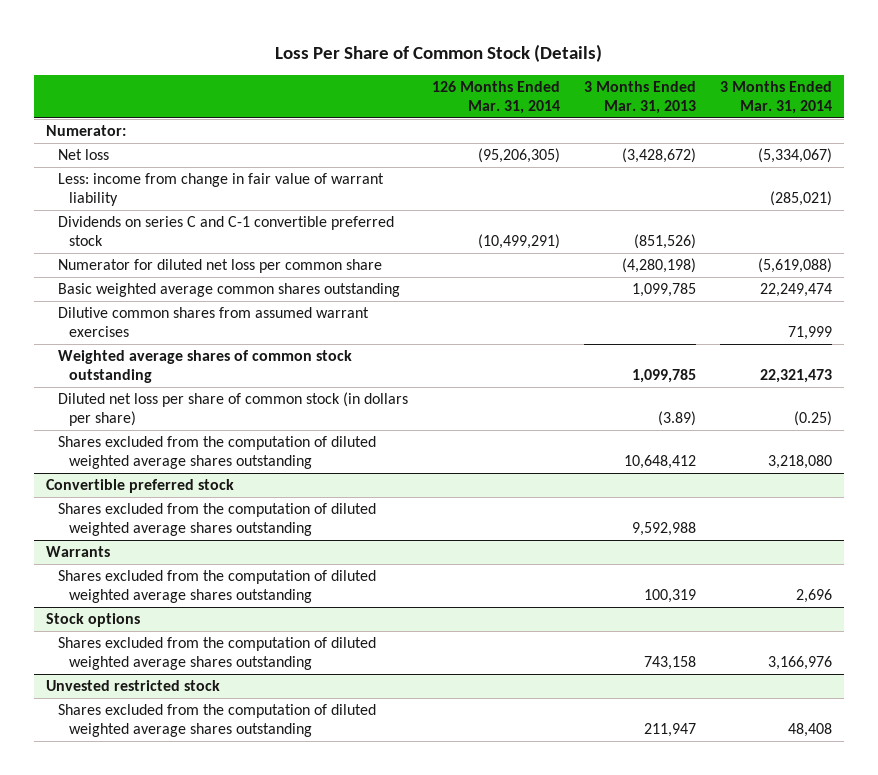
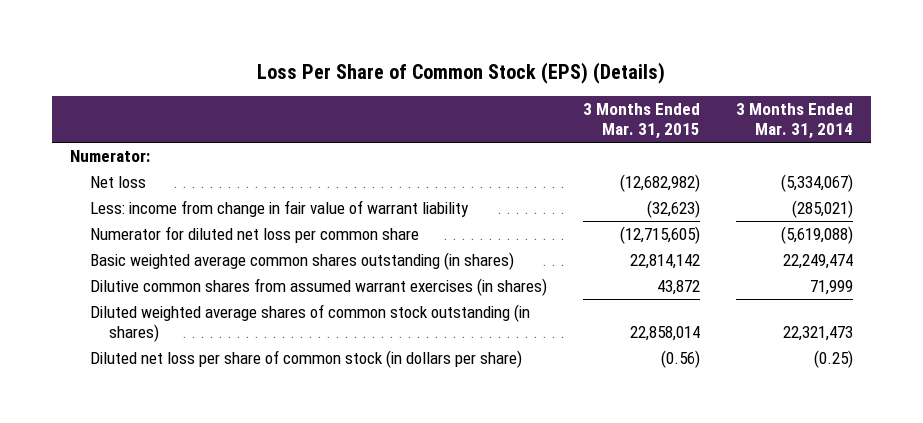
- Loss Per Share of Common Stock (Details)
+ Loss Per Share of Common Stock (EPS) (Details)
- | 126 Months Ended Mar. 31, 2014 | 3 Months Ended Mar. 31, 2013 | 3 Months Ended Mar. 31, 2014
+ | 3 Months Ended Mar. 31, 2015 | 3 Months Ended Mar. 31, 2014
- Dividends on series C and C-1 convertible preferred stock | (10,499,291) | (851,526) |
- Basic weighted average common shares outstanding | | 1,099,785 | 22,249,474
- Dilutive common shares from assumed warrant exercises | | | 71,999
- Weighted average shares of common stock outstanding | | 1,099,785 | 22,321,473
+ Basic weighted average common shares outstanding (in shares) | 22,814,142 | 22,249,474
+ Dilutive common shares from assumed warrant exercises (in shares) | 43,872 | 71,999
+ Diluted weighted average shares of common stock outstanding (in shares) | 22,858,014 | 22,321,473
- Shares excluded from the computation of diluted weighted average shares outstanding | | 10,648,412 | 3,218,080
- Convertible preferred stock
- Shares excluded from the computation of diluted weighted average shares outstanding | | 9,592,988 |
- Warrants
- Shares excluded from the computation of diluted weighted average shares outstanding | | 100,319 | 2,696
- Stock options
- Shares excluded from the computation of diluted weighted average shares outstanding | | 743,158 | 3,166,976
- Unvested restricted stock
- Shares excluded from the computation of diluted weighted average shares outstanding | | 211,947 | 48,408

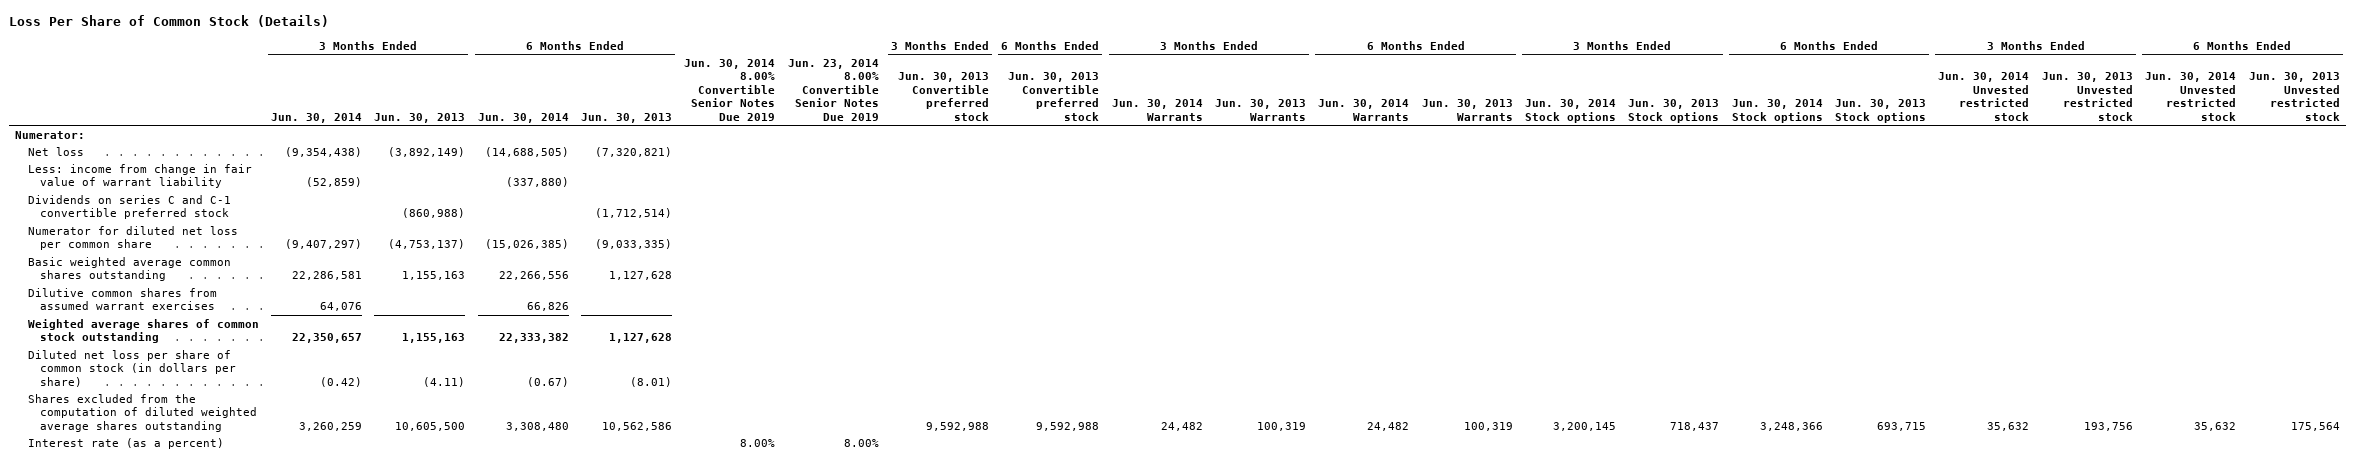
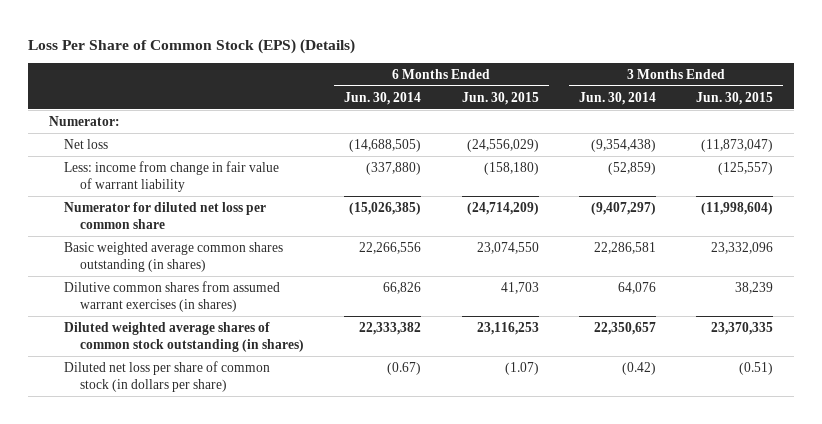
- Loss Per Share of Common Stock (Details)
+ Loss Per Share of Common Stock (EPS) (Details)
- | 3 Months Ended Jun. 30, 2014 | 3 Months Ended Jun. 30, 2013 | 6 Months Ended Jun. 30, 2014 | 6 Months Ended Jun. 30, 2013 | Jun. 30, 2014 8.00% Convertible Senior Notes Due 2019 | Jun. 23, 2014 8.00% Convertible Senior Notes Due 2019 | 3 Months Ended Jun. 30, 2013 Convertible preferred stock | 6 Months Ended Jun. 30, 2013 Convertible preferred stock | 3 Months Ended Jun. 30, 2014 Warrants | 3 Months Ended Jun. 30, 2013 Warrants | 6 Months Ended Jun. 30, 2014 Warrants | 6 Months Ended Jun. 30, 2013 Warrants | 3 Months Ended Jun. 30, 2014 Stock options | 3 Months Ended Jun. 30, 2013 Stock options | 6 Months Ended Jun. 30, 2014 Stock options | 6 Months Ended Jun. 30, 2013 Stock options | 3 Months Ended Jun. 30, 2014 Unvested restricted stock | 3 Months Ended Jun. 30, 2013 Unvested restricted stock | 6 Months Ended Jun. 30, 2014 Unvested restricted stock | 6 Months Ended Jun. 30, 2013 Unvested restricted stock
+ | 6 Months Ended Jun. 30, 2014 | 6 Months Ended Jun. 30, 2015 | 3 Months Ended Jun. 30, 2014 | 3 Months Ended Jun. 30, 2015
- Dividends on series C and C-1 convertible preferred stock | | (860,988) | | (1,712,514) | | | | | | | | | | | | | | | |
- Basic weighted average common shares outstanding | 22,286,581 | 1,155,163 | 22,266,556 | 1,127,628 | | | | | | | | | | | | | | | |
- Dilutive common shares from assumed warrant exercises | 64,076 | | 66,826 | | | | | | | | | | | | | | | | |
- Weighted average shares of common stock outstanding | 22,350,657 | 1,155,163 | 22,333,382 | 1,127,628 | | | | | | | | | | | | | | | |
+ Basic weighted average common shares outstanding (in shares) | 22,266,556 | 23,074,550 | 22,286,581 | 23,332,096
+ Dilutive common shares from assumed warrant exercises (in shares) | 66,826 | 41,703 | 64,076 | 38,239
+ Diluted weighted average shares of common stock outstanding (in shares) | 22,333,382 | 23,116,253 | 22,350,657 | 23,370,335
- Shares excluded from the computation of diluted weighted average shares outstanding | 3,260,259 | 10,605,500 | 3,308,480 | 10,562,586 | | | 9,592,988 | 9,592,988 | 24,482 | 100,319 | 24,482 | 100,319 | 3,200,145 | 718,437 | 3,248,366 | 693,715 | 35,632 | 193,756 | 35,632 | 175,564
- Interest rate (as a percent) | | | | | 8.00% | 8.00% | | | | | | | | | | | | | |

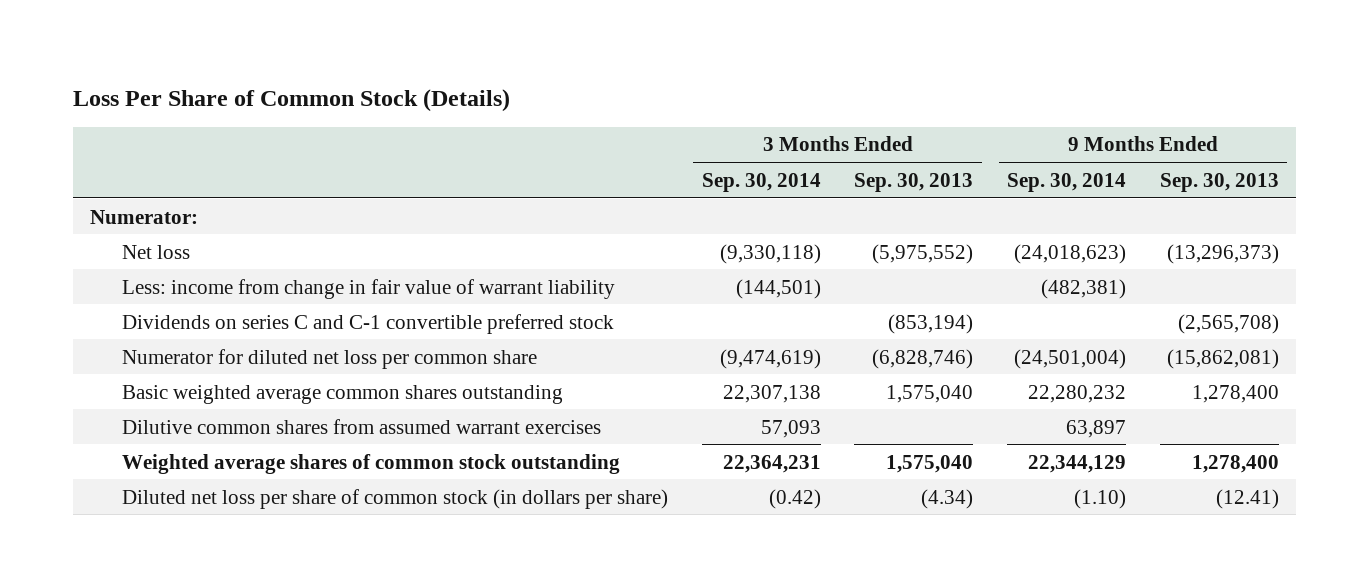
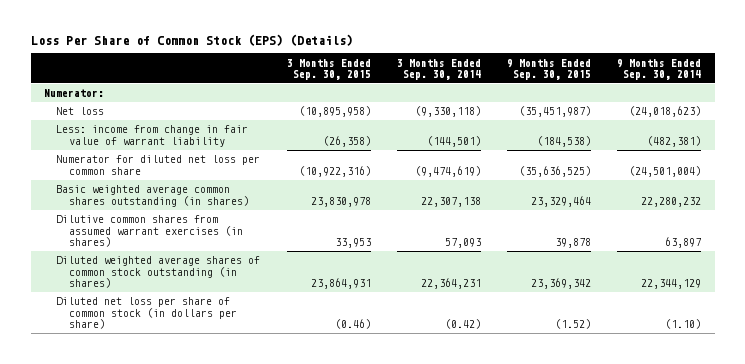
- Loss Per Share of Common Stock (Details)
+ Loss Per Share of Common Stock (EPS) (Details)
- | 3 Months Ended Sep. 30, 2014 | 3 Months Ended Sep. 30, 2013 | 9 Months Ended Sep. 30, 2014 | 9 Months Ended Sep. 30, 2013
+ | 3 Months Ended Sep. 30, 2015 | 3 Months Ended Sep. 30, 2014 | 9 Months Ended Sep. 30, 2015 | 9 Months Ended Sep. 30, 2014
- Dividends on series C and C-1 convertible preferred stock | | (853,194) | | (2,565,708)
- Basic weighted average common shares outstanding | 22,307,138 | 1,575,040 | 22,280,232 | 1,278,400
- Dilutive common shares from assumed warrant exercises | 57,093 | | 63,897 |
- Weighted average shares of common stock outstanding | 22,364,231 | 1,575,040 | 22,344,129 | 1,278,400
+ Basic weighted average common shares outstanding (in shares) | 23,830,978 | 22,307,138 | 23,329,464 | 22,280,232
+ Dilutive common shares from assumed warrant exercises (in shares) | 33,953 | 57,093 | 39,878 | 63,897
+ Diluted weighted average shares of common stock outstanding (in shares) | 23,864,931 | 22,364,231 | 23,369,342 | 22,344,129

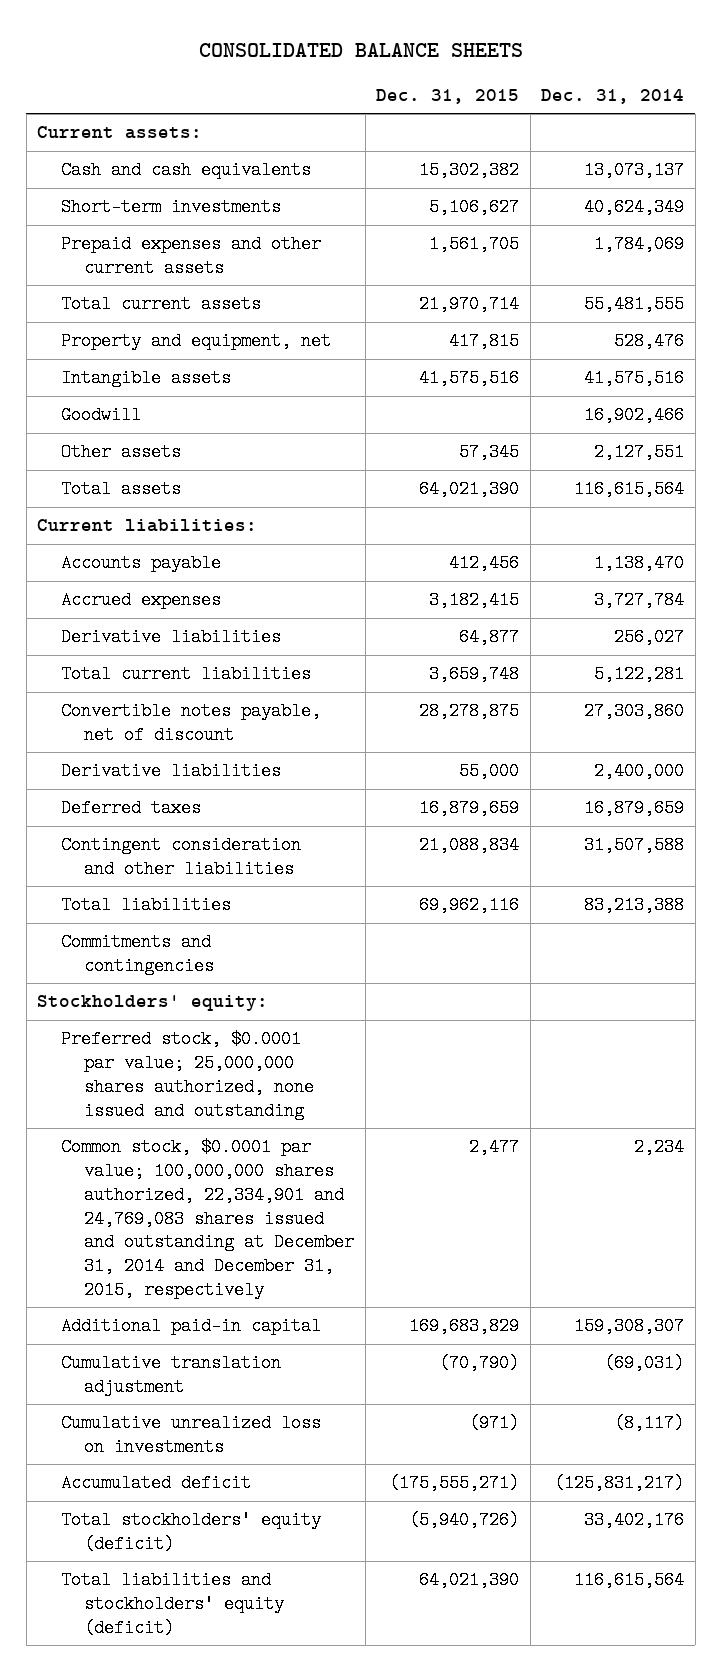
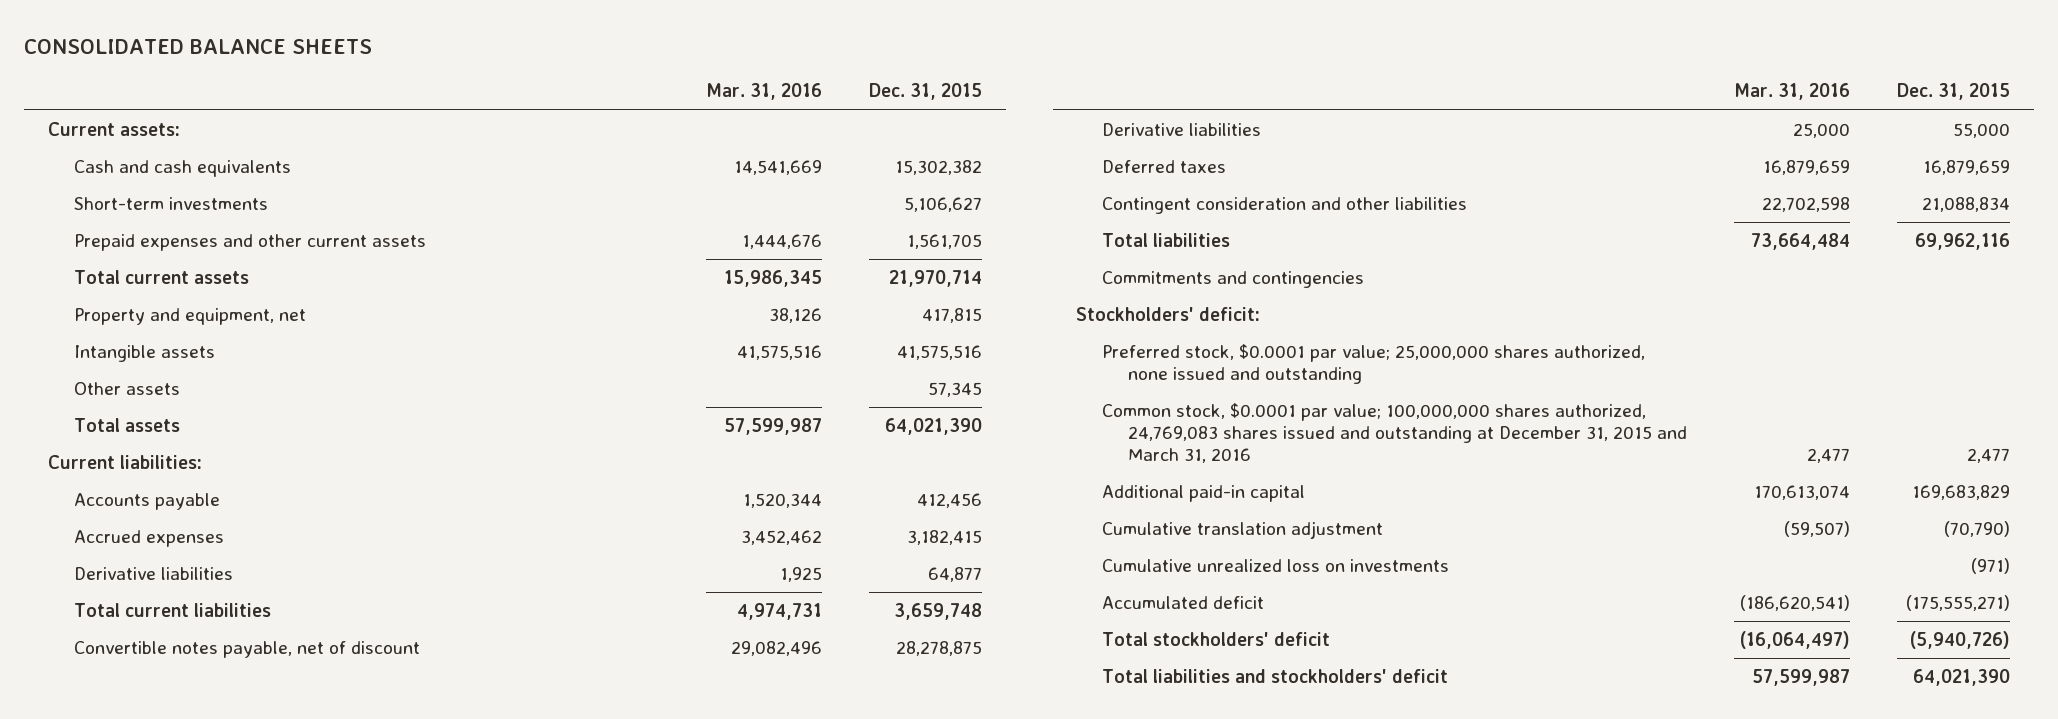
- | Dec. 31, 2015 | Dec. 31, 2014
+ | Mar. 31, 2016 | Dec. 31, 2015
- Goodwill | | 16,902,466
- Stockholders' equity:
+ Stockholders' deficit:
- Common stock, $0.0001 par value; 100,000,000 shares authorized, 22,334,901 and 24,769,083 shares issued and outstanding at December 31, 2014 and December 31, 2015, respectively | 2,477 | 2,234
+ Common stock, $0.0001 par value; 100,000,000 shares authorized, 24,769,083 shares issued and outstanding at December 31, 2015 and March 31, 2016 | 2,477 | 2,477
- Total stockholders' equity (deficit) | (5,940,726) | 33,402,176
- Total liabilities and stockholders' equity (deficit) | 64,021,390 | 116,615,564
+ Total stockholders' deficit | (16,064,497) | (5,940,726)
+ Total liabilities and stockholders' deficit | 57,599,987 | 64,021,390

